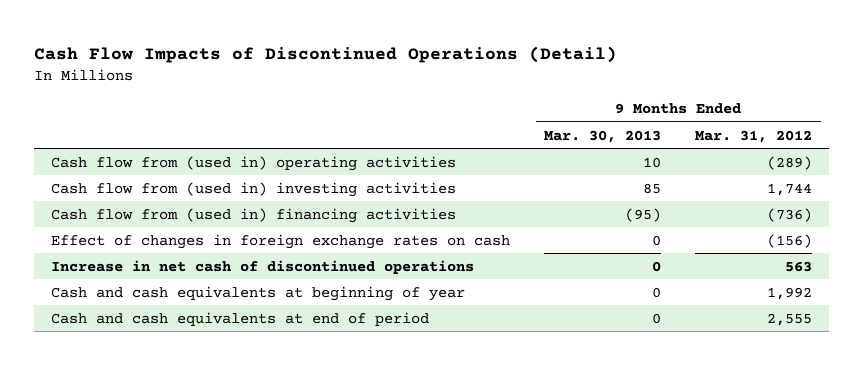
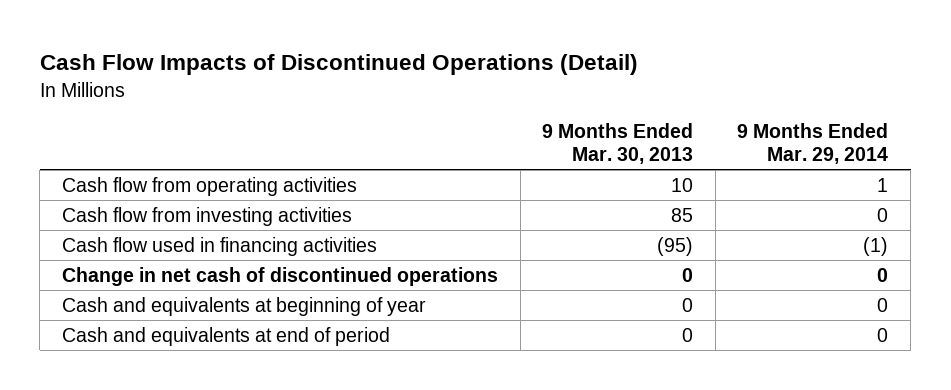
- | 9 Months Ended Mar. 30, 2013 | 9 Months Ended Mar. 31, 2012
+ | 9 Months Ended Mar. 30, 2013 | 9 Months Ended Mar. 29, 2014
- Cash flow from (used in) operating activities | 10 | (289)
- Cash flow from (used in) investing activities | 85 | 1,744
- Cash flow from (used in) financing activities | (95) | (736)
- Effect of changes in foreign exchange rates on cash | 0 | (156)
- Increase in net cash of discontinued operations | 0 | 563
- Cash and cash equivalents at beginning of year | 0 | 1,992
- Cash and cash equivalents at end of period | 0 | 2,555
+ Cash flow from operating activities | 10 | 1
+ Cash flow from investing activities | 85 | 0
+ Cash flow used in financing activities | (95) | (1)
+ Change in net cash of discontinued operations | 0 | 0
+ Cash and equivalents at beginning of year | 0 | 0
+ Cash and equivalents at end of period | 0 | 0

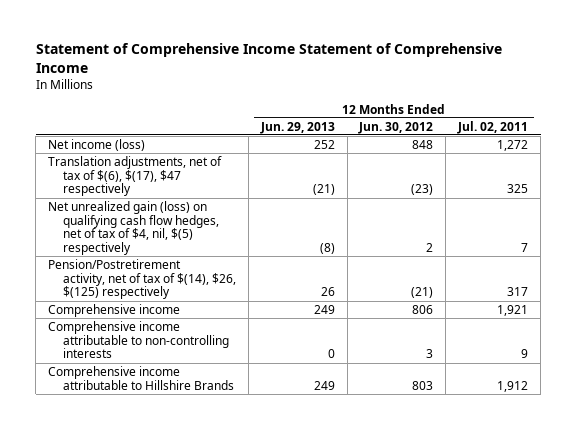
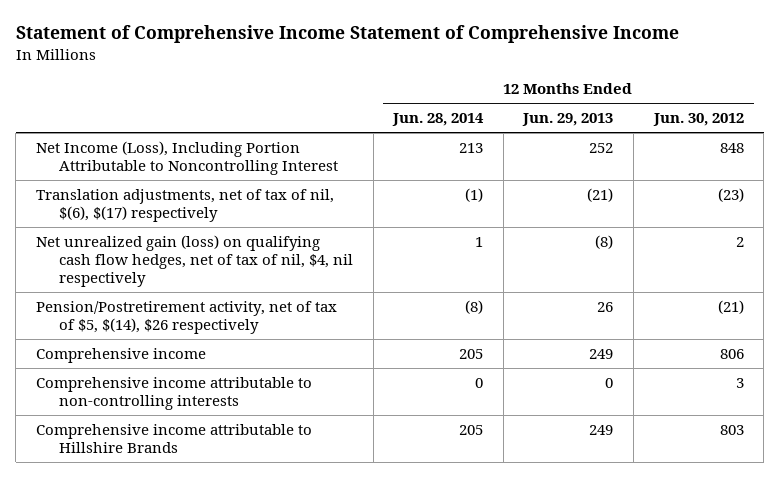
- | 12 Months Ended Jun. 29, 2013 | 12 Months Ended Jun. 30, 2012 | 12 Months Ended Jul. 02, 2011
+ | 12 Months Ended Jun. 28, 2014 | 12 Months Ended Jun. 29, 2013 | 12 Months Ended Jun. 30, 2012
- Net income (loss) | 252 | 848 | 1,272
- Translation adjustments, net of tax of $(6), $(17), $47 respectively | (21) | (23) | 325
- Net unrealized gain (loss) on qualifying cash flow hedges, net of tax of $4, nil, $(5) respectively | (8) | 2 | 7
- Pension/Postretirement activity, net of tax of $(14), $26, $(125) respectively | 26 | (21) | 317
+ Net Income (Loss), Including Portion Attributable to Noncontrolling Interest | 213 | 252 | 848
+ Translation adjustments, net of tax of nil, $(6), $(17) respectively | (1) | (21) | (23)
+ Net unrealized gain (loss) on qualifying cash flow hedges, net of tax of nil, $4, nil respectively | 1 | (8) | 2
+ Pension/Postretirement activity, net of tax of $5, $(14), $26 respectively | (8) | 26 | (21)

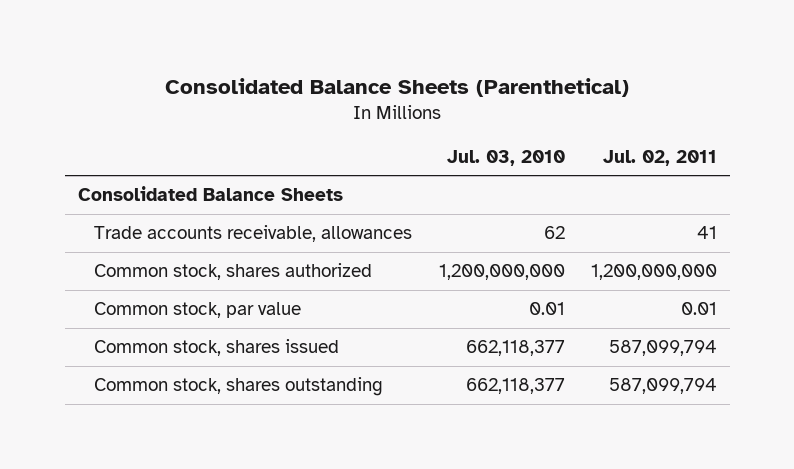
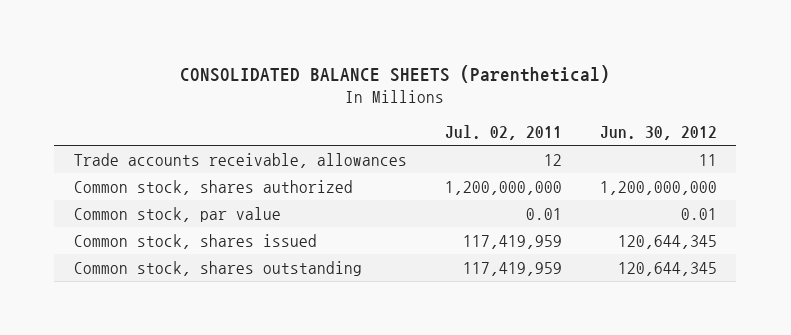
- Consolidated Balance Sheets (Parenthetical)
+ CONSOLIDATED BALANCE SHEETS (Parenthetical)
- | Jul. 03, 2010 | Jul. 02, 2011
+ | Jul. 02, 2011 | Jun. 30, 2012
- Consolidated Balance Sheets
- Trade accounts receivable, allowances | 62 | 41
+ Trade accounts receivable, allowances | 12 | 11
- Common stock, shares issued | 662,118,377 | 587,099,794
- Common stock, shares outstanding | 662,118,377 | 587,099,794
+ Common stock, shares issued | 117,419,959 | 120,644,345
+ Common stock, shares outstanding | 117,419,959 | 120,644,345

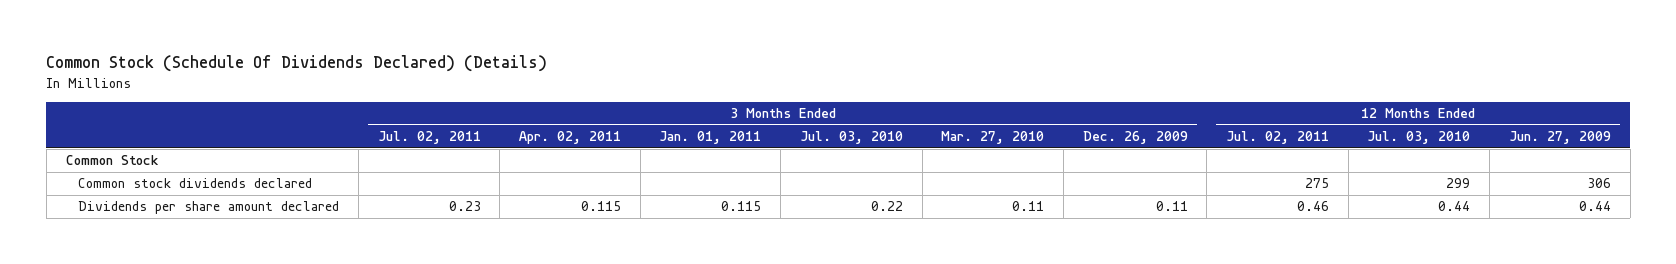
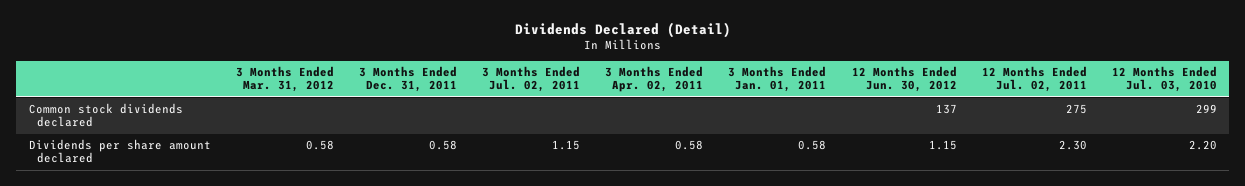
- Common Stock (Schedule Of Dividends Declared) (Details)
+ Dividends Declared (Detail)
- | 3 Months Ended Jul. 02, 2011 | 3 Months Ended Apr. 02, 2011 | 3 Months Ended Jan. 01, 2011 | 3 Months Ended Jul. 03, 2010 | 3 Months Ended Mar. 27, 2010 | 3 Months Ended Dec. 26, 2009 | 12 Months Ended Jul. 02, 2011 | 12 Months Ended Jul. 03, 2010 | 12 Months Ended Jun. 27, 2009
+ | 3 Months Ended Mar. 31, 2012 | 3 Months Ended Dec. 31, 2011 | 3 Months Ended Jul. 02, 2011 | 3 Months Ended Apr. 02, 2011 | 3 Months Ended Jan. 01, 2011 | 12 Months Ended Jun. 30, 2012 | 12 Months Ended Jul. 02, 2011 | 12 Months Ended Jul. 03, 2010
- Common Stock
- Dividends per share amount declared | 0.23 | 0.115 | 0.115 | 0.22 | 0.11 | 0.11 | 0.46 | 0.44 | 0.44
+ Dividends per share amount declared | 0.58 | 0.58 | 1.15 | 0.58 | 0.58 | 1.15 | 2.30 | 2.20

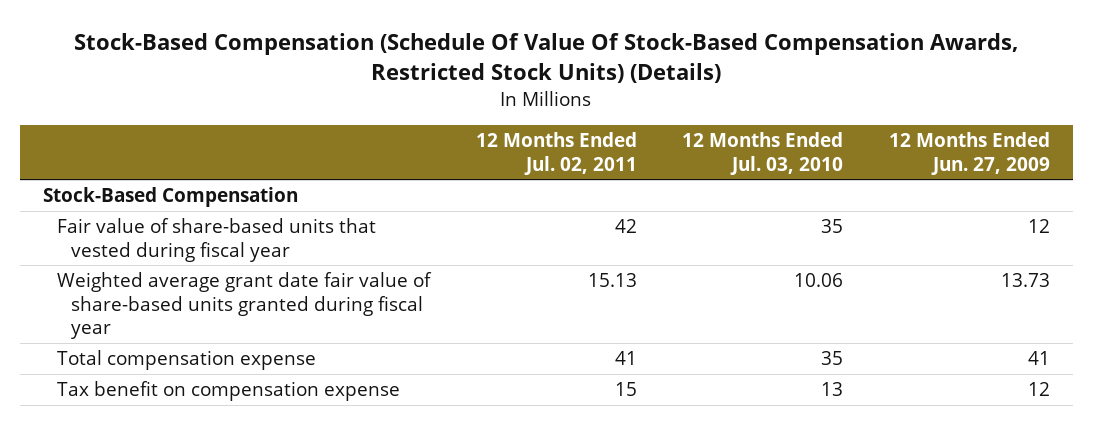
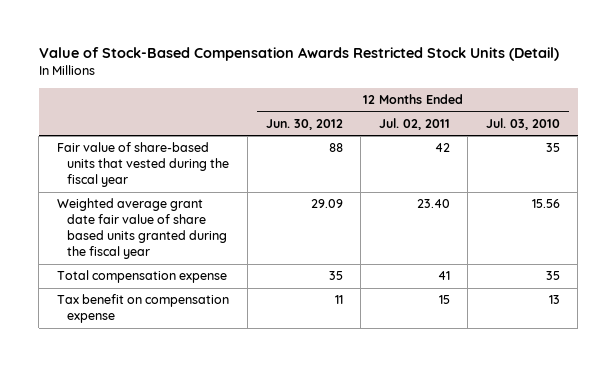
- Stock-Based Compensation (Schedule Of Value Of Stock-Based Compensation Awards, Restricted Stock Units) (Details)
+ Value of Stock-Based Compensation Awards Restricted Stock Units (Detail)
- | 12 Months Ended Jul. 02, 2011 | 12 Months Ended Jul. 03, 2010 | 12 Months Ended Jun. 27, 2009
+ | 12 Months Ended Jun. 30, 2012 | 12 Months Ended Jul. 02, 2011 | 12 Months Ended Jul. 03, 2010
- Stock-Based Compensation
- Fair value of share-based units that vested during fiscal year | 42 | 35 | 12
- Weighted average grant date fair value of share-based units granted during fiscal year | 15.13 | 10.06 | 13.73
+ Fair value of share-based units that vested during the fiscal year | 88 | 42 | 35
+ Weighted average grant date fair value of share based units granted during the fiscal year | 29.09 | 23.40 | 15.56

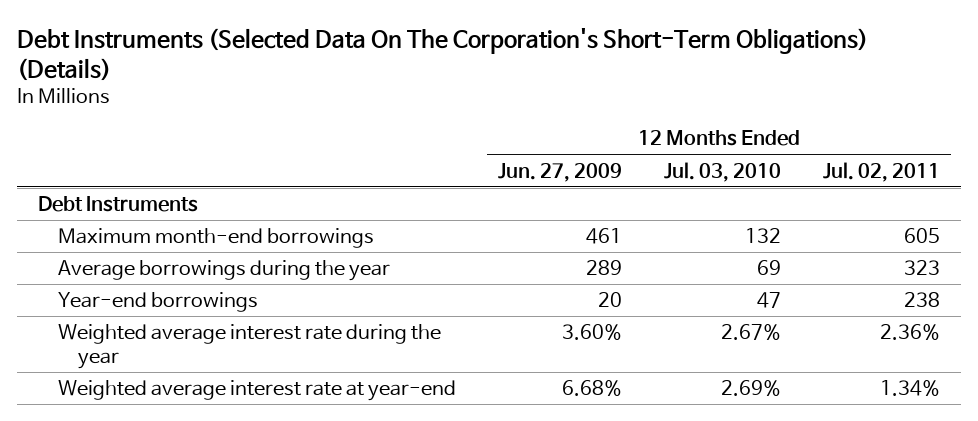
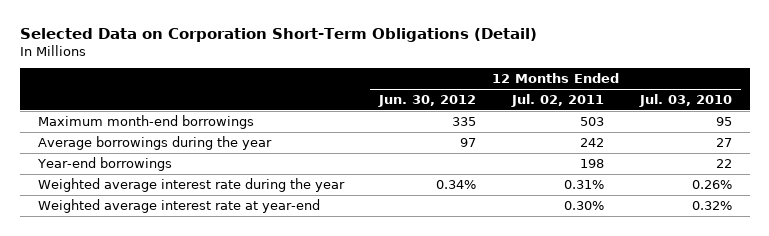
- Debt Instruments (Selected Data On The Corporation's Short-Term Obligations) (Details)
+ Selected Data on Corporation Short-Term Obligations (Detail)
- | 12 Months Ended Jun. 27, 2009 | 12 Months Ended Jul. 03, 2010 | 12 Months Ended Jul. 02, 2011
+ | 12 Months Ended Jun. 30, 2012 | 12 Months Ended Jul. 02, 2011 | 12 Months Ended Jul. 03, 2010
- Debt Instruments
- Maximum month-end borrowings | 461 | 132 | 605
- Average borrowings during the year | 289 | 69 | 323
- Year-end borrowings | 20 | 47 | 238
- Weighted average interest rate during the year | 3.60% | 2.67% | 2.36%
- Weighted average interest rate at year-end | 6.68% | 2.69% | 1.34%
+ Maximum month-end borrowings | 335 | 503 | 95
+ Average borrowings during the year | 97 | 242 | 27
+ Year-end borrowings | | 198 | 22
+ Weighted average interest rate during the year | 0.34% | 0.31% | 0.26%
+ Weighted average interest rate at year-end | | 0.30% | 0.32%

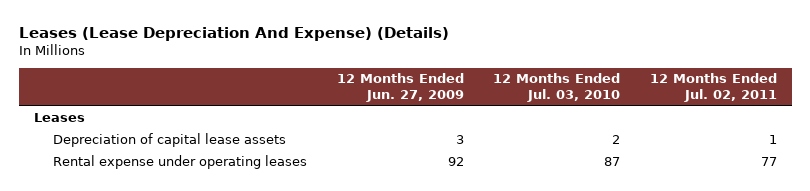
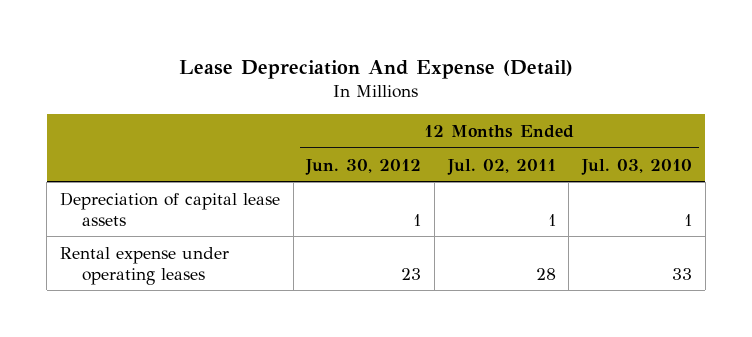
- Leases (Lease Depreciation And Expense) (Details)
+ Lease Depreciation And Expense (Detail)
- | 12 Months Ended Jun. 27, 2009 | 12 Months Ended Jul. 03, 2010 | 12 Months Ended Jul. 02, 2011
+ | 12 Months Ended Jun. 30, 2012 | 12 Months Ended Jul. 02, 2011 | 12 Months Ended Jul. 03, 2010
- Leases
- Depreciation of capital lease assets | 3 | 2 | 1
- Rental expense under operating leases | 92 | 87 | 77
+ Depreciation of capital lease assets | 1 | 1 | 1
+ Rental expense under operating leases | 23 | 28 | 33

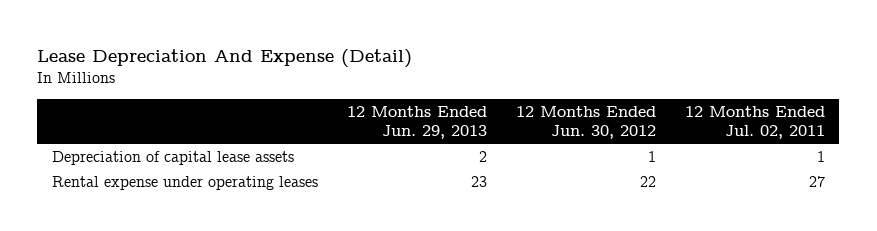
- | 12 Months Ended Jun. 30, 2012 | 12 Months Ended Jul. 02, 2011 | 12 Months Ended Jul. 03, 2010
+ | 12 Months Ended Jun. 29, 2013 | 12 Months Ended Jun. 30, 2012 | 12 Months Ended Jul. 02, 2011
- Rental expense under operating leases | 23 | 28 | 33
+ Rental expense under operating leases | 23 | 22 | 27

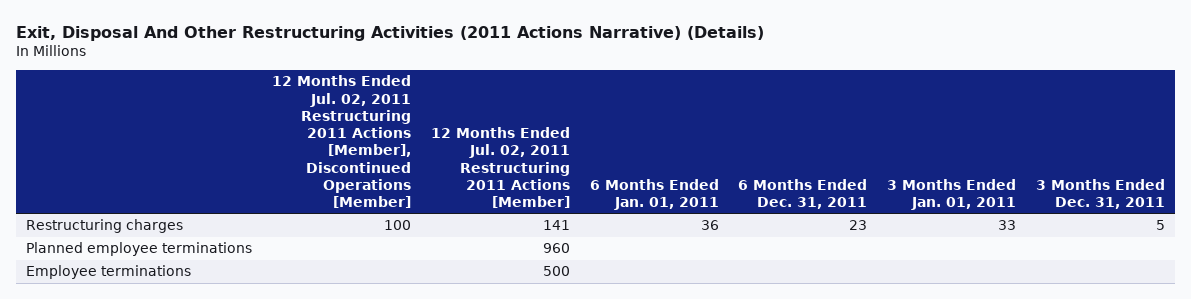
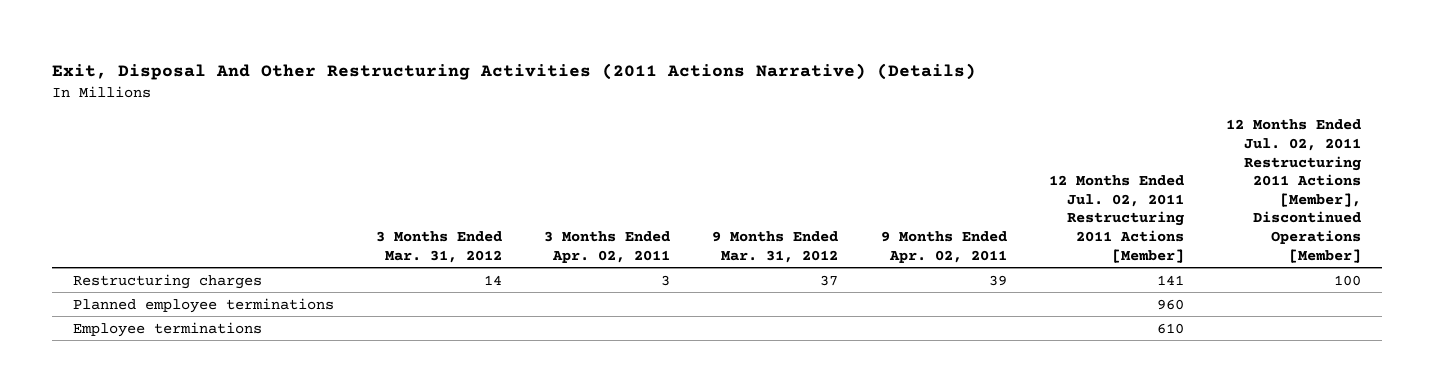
- | 12 Months Ended Jul. 02, 2011 Restructuring 2011 Actions [Member], Discontinued Operations [Member] | 12 Months Ended Jul. 02, 2011 Restructuring 2011 Actions [Member] | 6 Months Ended Jan. 01, 2011 | 6 Months Ended Dec. 31, 2011 | 3 Months Ended Jan. 01, 2011 | 3 Months Ended Dec. 31, 2011
+ | 3 Months Ended Mar. 31, 2012 | 3 Months Ended Apr. 02, 2011 | 9 Months Ended Mar. 31, 2012 | 9 Months Ended Apr. 02, 2011 | 12 Months Ended Jul. 02, 2011 Restructuring 2011 Actions [Member] | 12 Months Ended Jul. 02, 2011 Restructuring 2011 Actions [Member], Discontinued Operations [Member]
- Employee terminations | | 500 | | | |
+ Employee terminations | | | | | 610 |

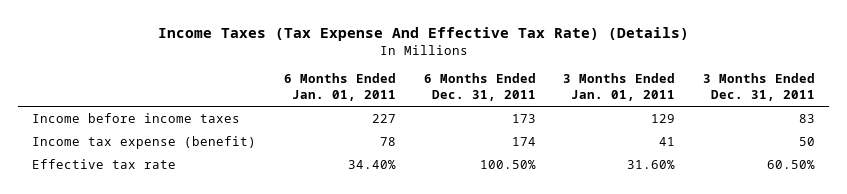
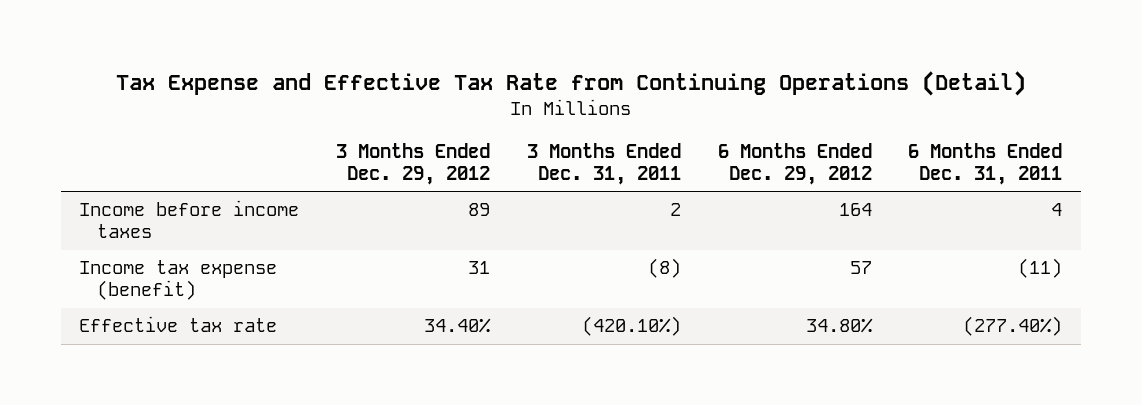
- Income Taxes (Tax Expense And Effective Tax Rate) (Details)
+ Tax Expense and Effective Tax Rate from Continuing Operations (Detail)
- | 6 Months Ended Jan. 01, 2011 | 6 Months Ended Dec. 31, 2011 | 3 Months Ended Jan. 01, 2011 | 3 Months Ended Dec. 31, 2011
+ | 3 Months Ended Dec. 29, 2012 | 3 Months Ended Dec. 31, 2011 | 6 Months Ended Dec. 29, 2012 | 6 Months Ended Dec. 31, 2011
- Income before income taxes | 227 | 173 | 129 | 83
- Income tax expense (benefit) | 78 | 174 | 41 | 50
- Effective tax rate | 34.40% | 100.50% | 31.60% | 60.50%
+ Income before income taxes | 89 | 2 | 164 | 4
+ Income tax expense (benefit) | 31 | (8) | 57 | (11)
+ Effective tax rate | 34.40% | (420.10%) | 34.80% | (277.40%)

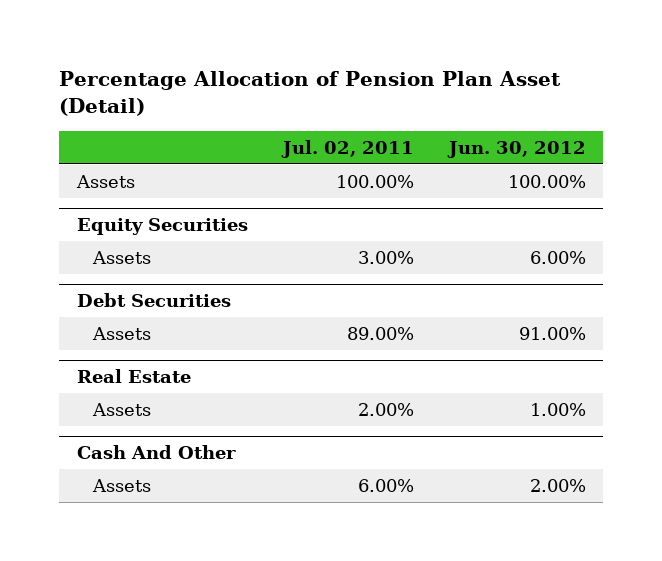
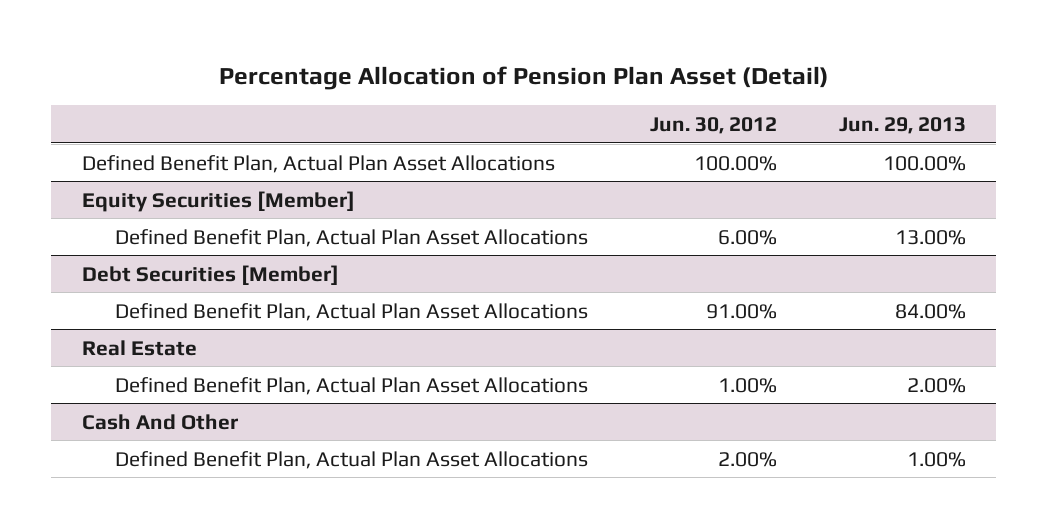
- | Jul. 02, 2011 | Jun. 30, 2012
+ | Jun. 30, 2012 | Jun. 29, 2013
- Assets | 100.00% | 100.00%
- Equity Securities
- Assets | 3.00% | 6.00%
- Debt Securities
- Assets | 89.00% | 91.00%
+ Defined Benefit Plan, Actual Plan Asset Allocations | 100.00% | 100.00%
+ Equity Securities [Member]
+ Defined Benefit Plan, Actual Plan Asset Allocations | 6.00% | 13.00%
+ Debt Securities [Member]
+ Defined Benefit Plan, Actual Plan Asset Allocations | 91.00% | 84.00%
@ Real Estate
- Assets | 2.00% | 1.00%
+ Defined Benefit Plan, Actual Plan Asset Allocations | 1.00% | 2.00%
@ Cash And Other
- Assets | 6.00% | 2.00%
+ Defined Benefit Plan, Actual Plan Asset Allocations | 2.00% | 1.00%

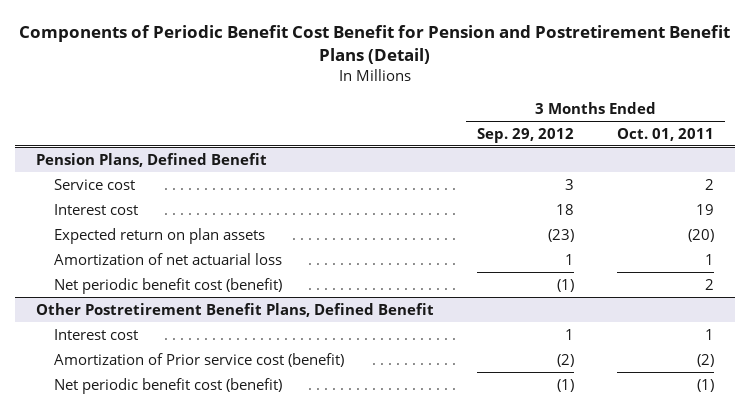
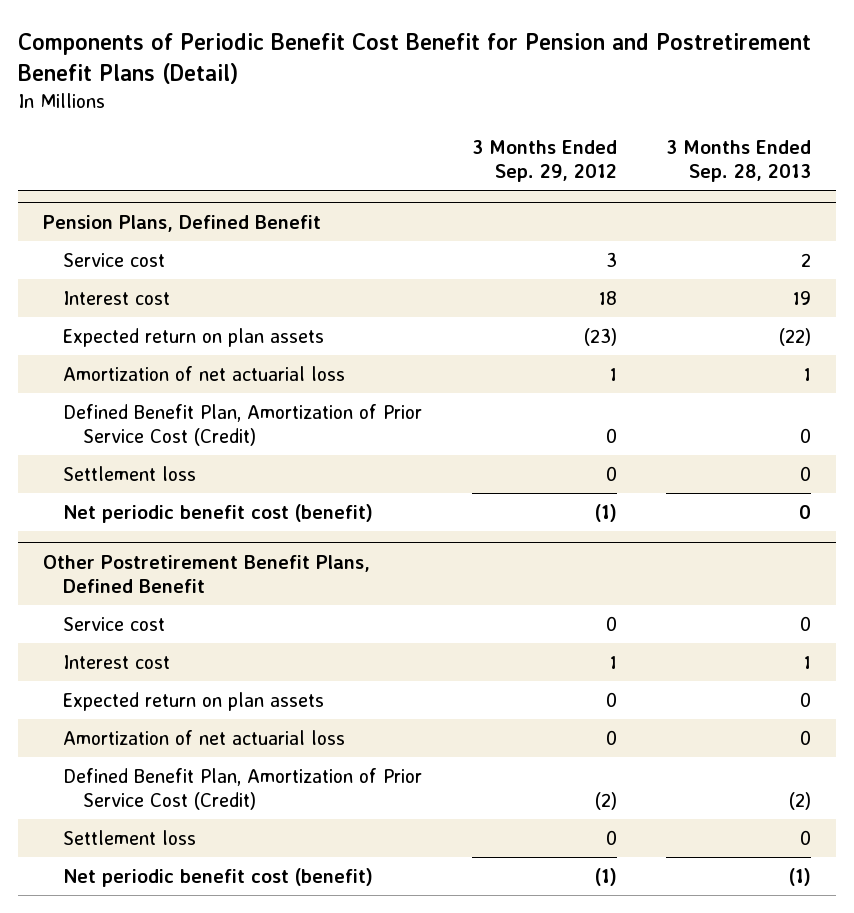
- | 3 Months Ended Sep. 29, 2012 | 3 Months Ended Oct. 01, 2011
+ | 3 Months Ended Sep. 29, 2012 | 3 Months Ended Sep. 28, 2013
@ Pension Plans, Defined Benefit
+ Defined Benefit Plan, Amortization of Prior Service Cost (Credit) | 0 | 0
+ Settlement loss | 0 | 0
@ Other Postretirement Benefit Plans, Defined Benefit
+ Service cost | 0 | 0
- Amortization of Prior service cost (benefit) | (2) | (2)
+ Expected return on plan assets | 0 | 0
+ Amortization of net actuarial loss | 0 | 0
+ Defined Benefit Plan, Amortization of Prior Service Cost (Credit) | (2) | (2)
+ Settlement loss | 0 | 0

